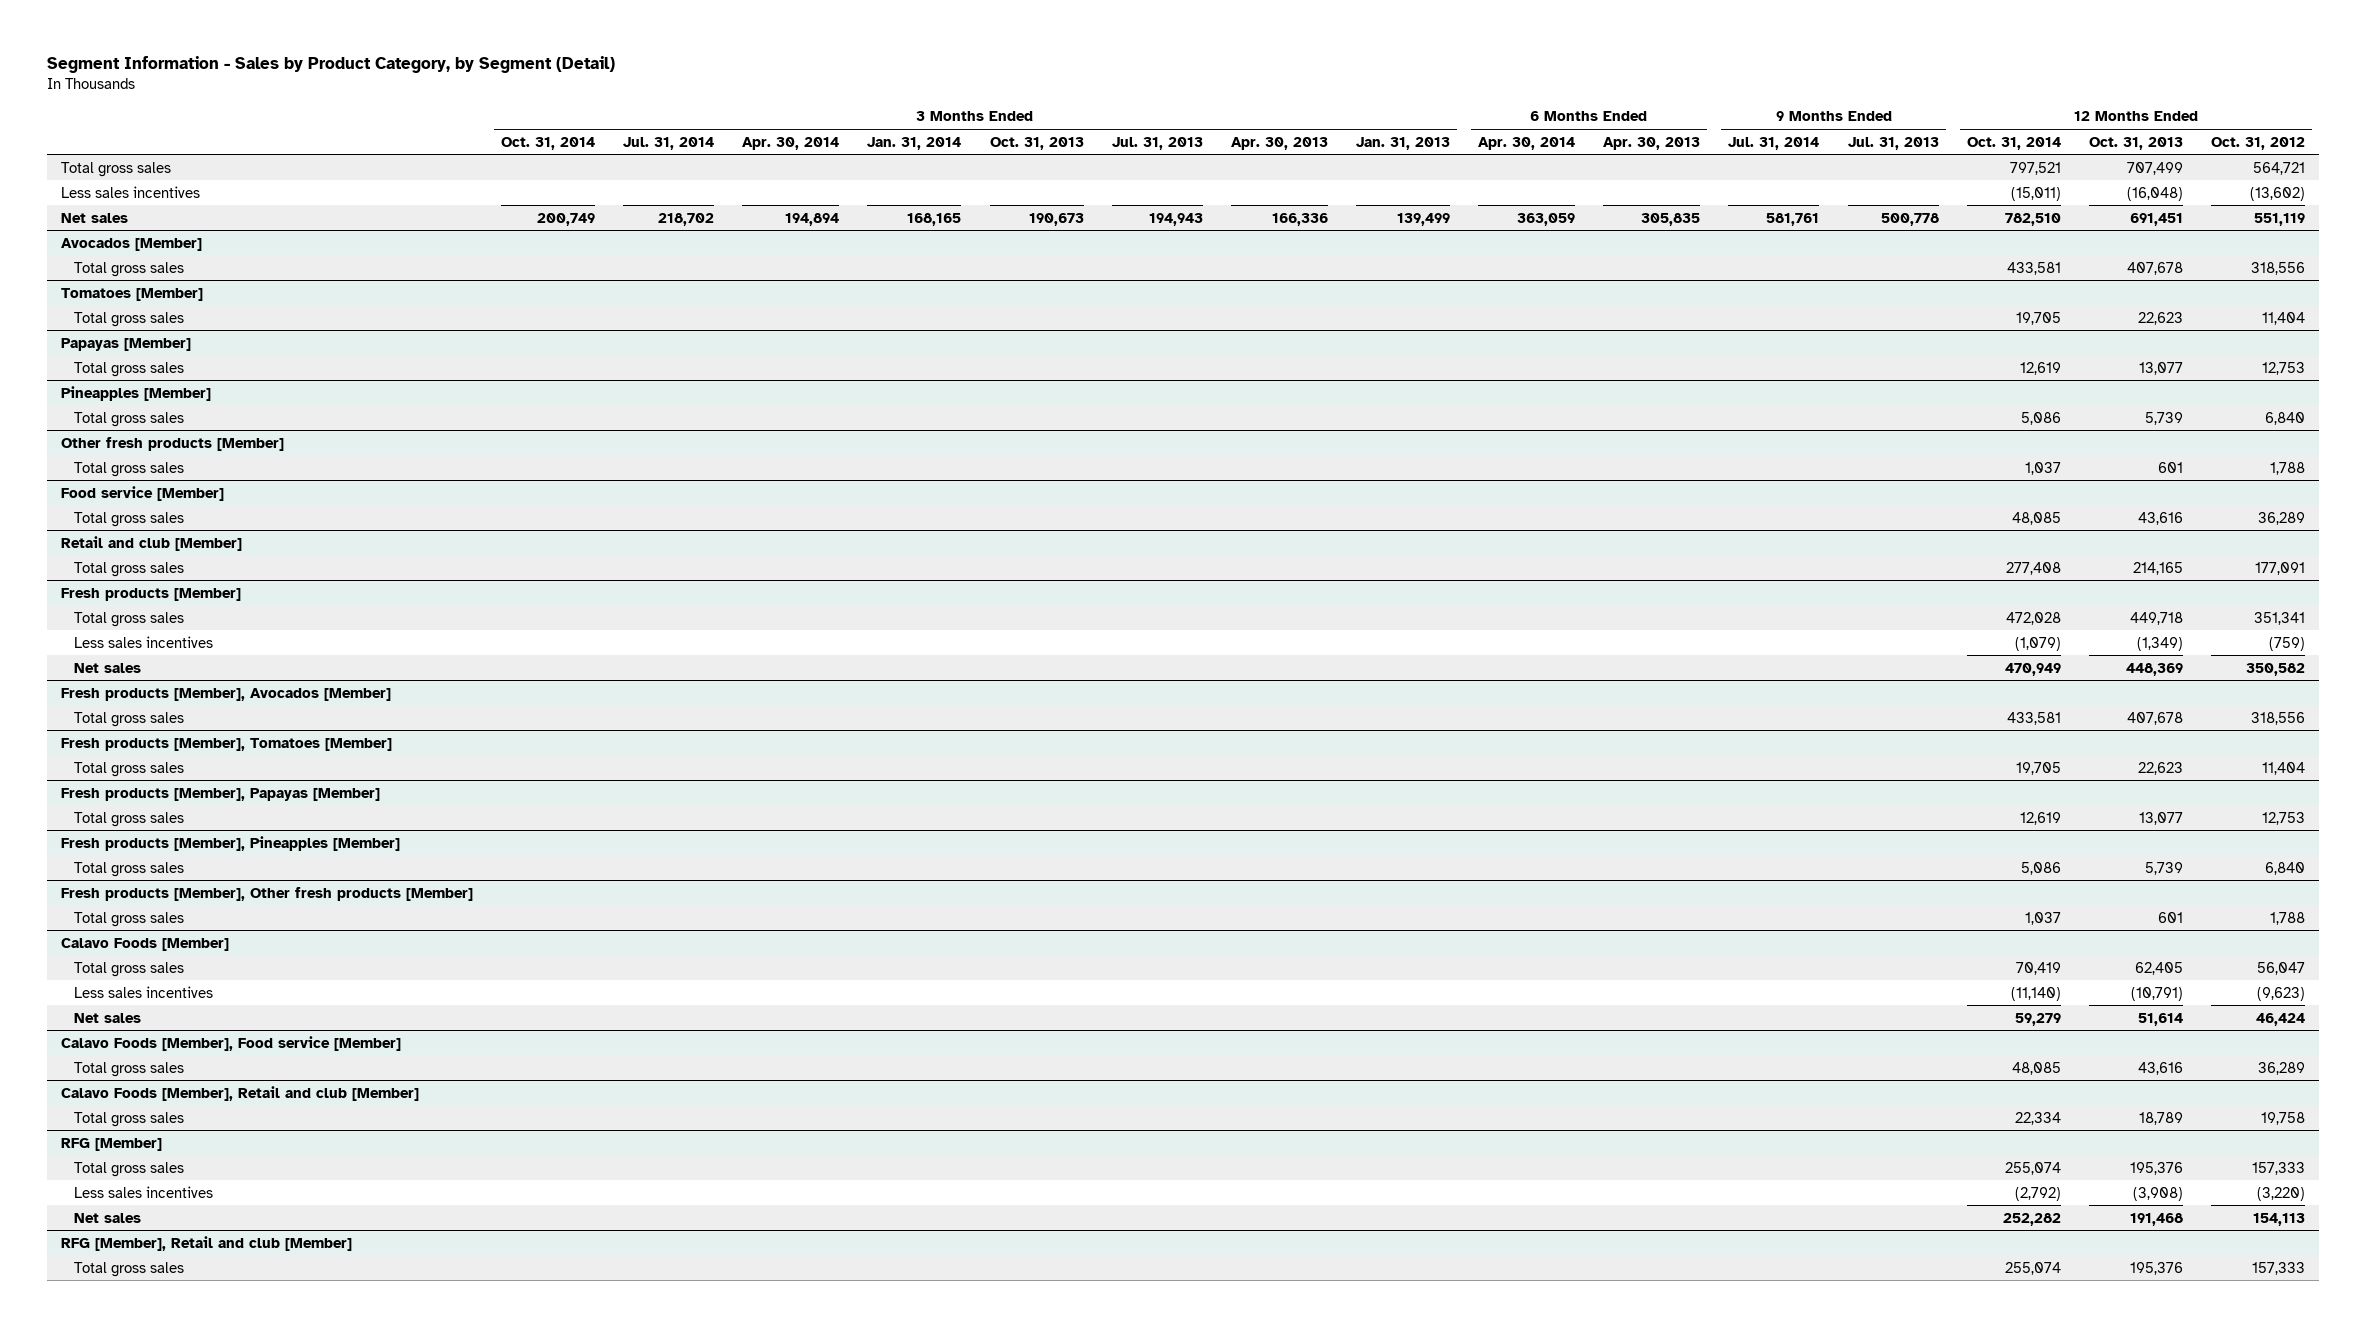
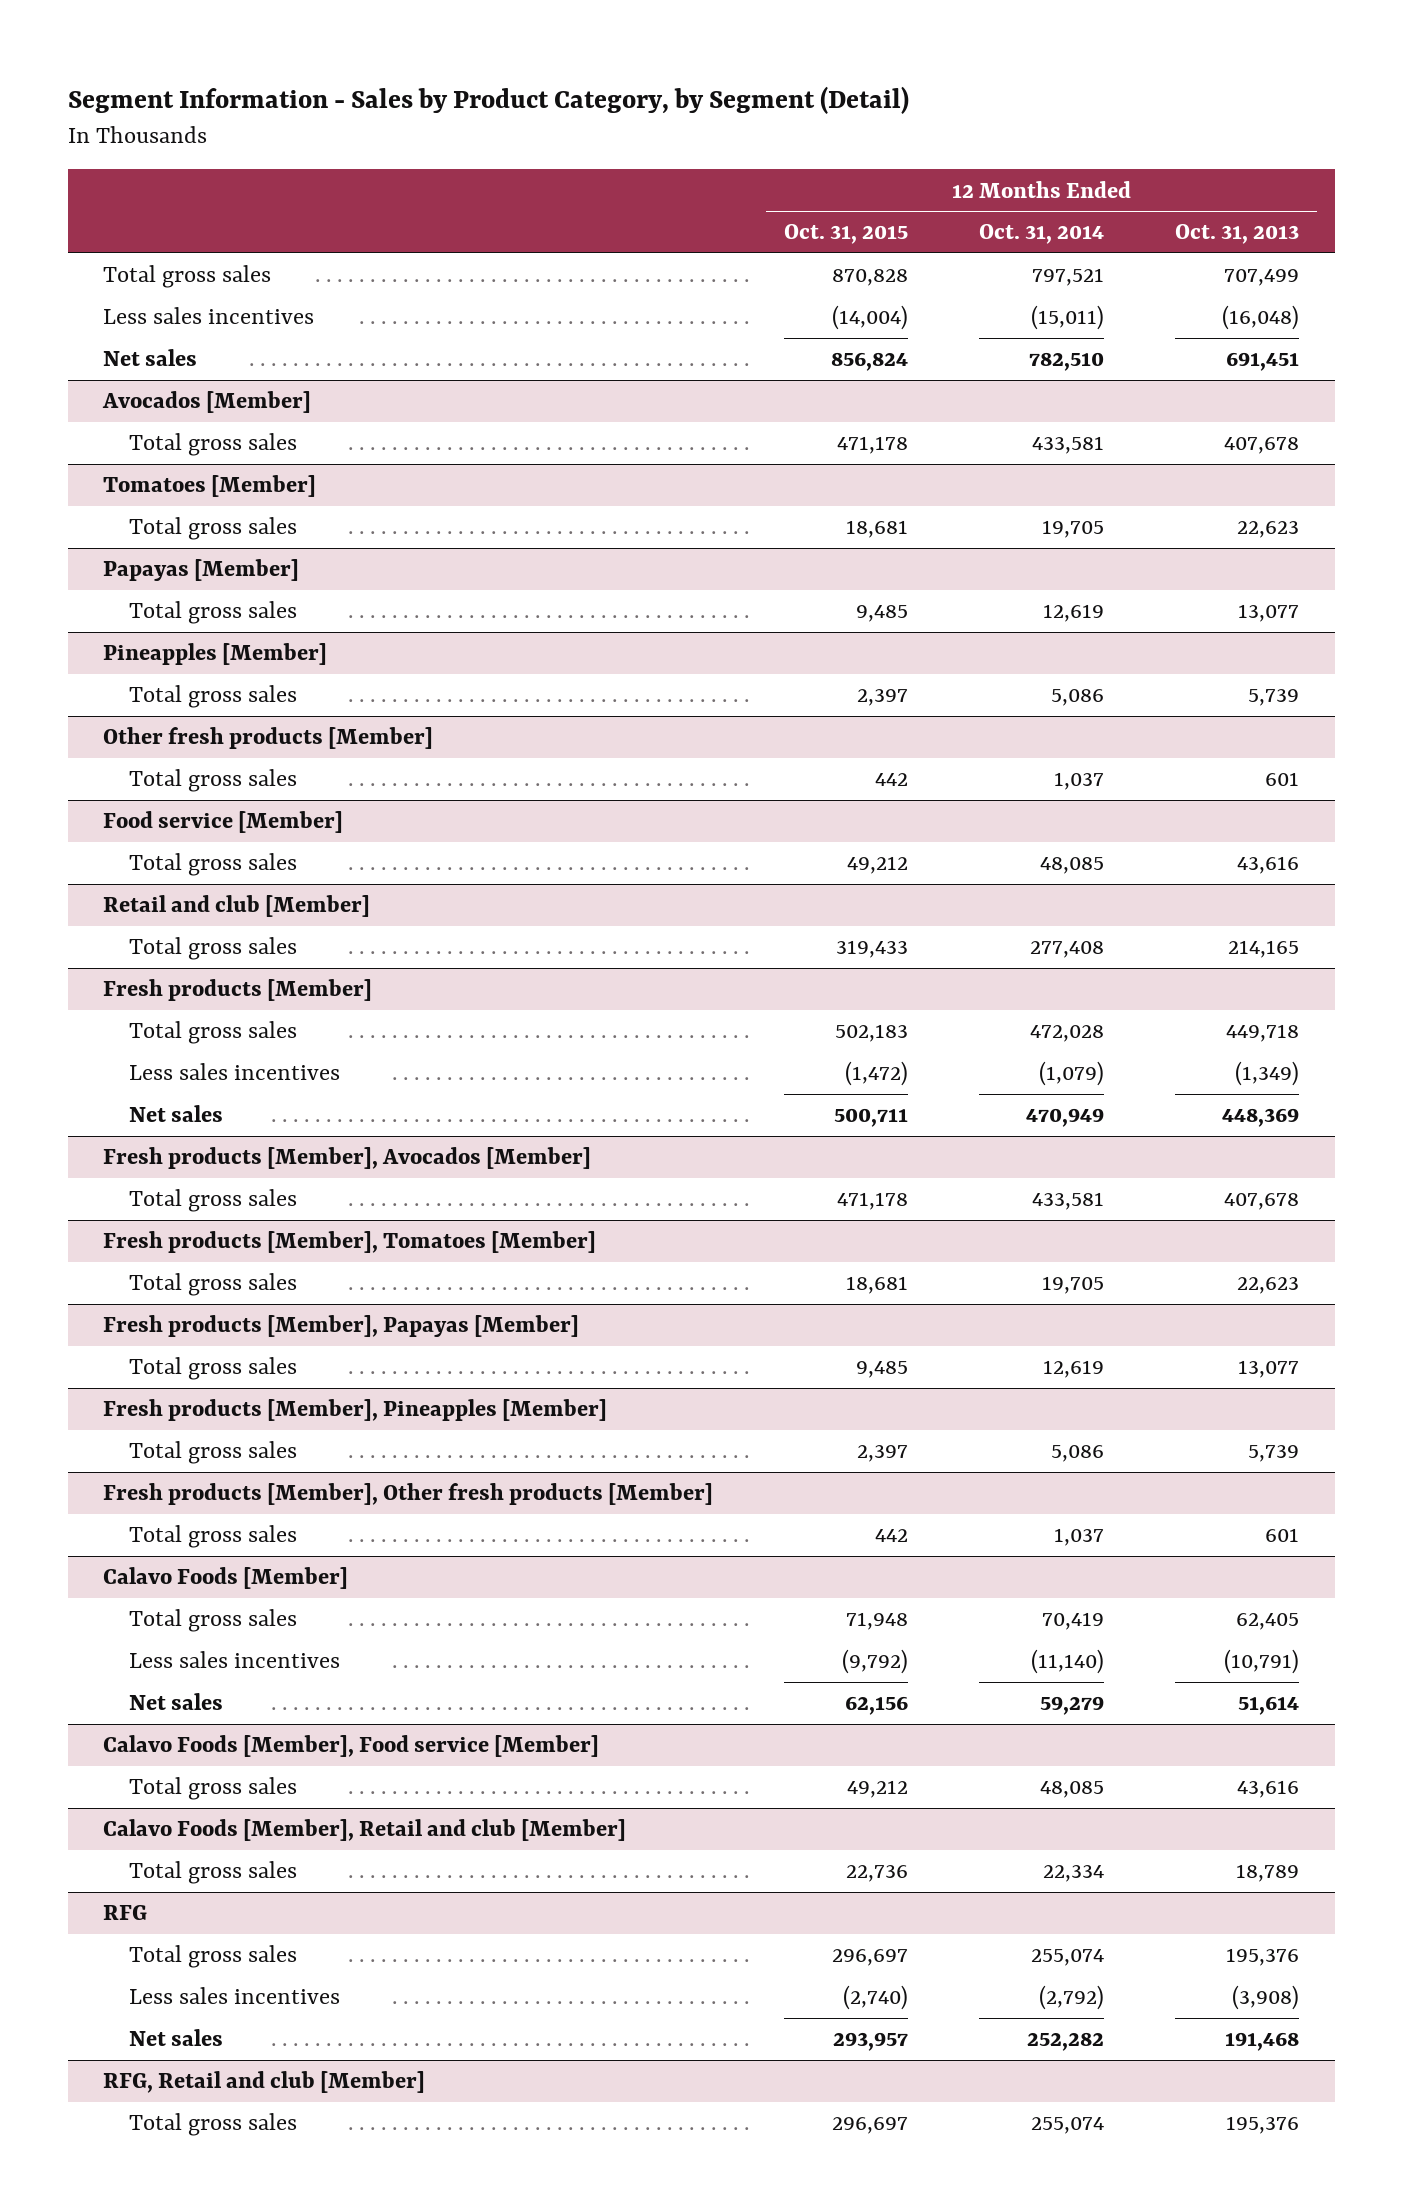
- | 3 Months Ended Oct. 31, 2014 | 3 Months Ended Jul. 31, 2014 | 3 Months Ended Apr. 30, 2014 | 3 Months Ended Jan. 31, 2014 | 3 Months Ended Oct. 31, 2013 | 3 Months Ended Jul. 31, 2013 | 3 Months Ended Apr. 30, 2013 | 3 Months Ended Jan. 31, 2013 | 6 Months Ended Apr. 30, 2014 | 6 Months Ended Apr. 30, 2013 | 9 Months Ended Jul. 31, 2014 | 9 Months Ended Jul. 31, 2013 | 12 Months Ended Oct. 31, 2014 | 12 Months Ended Oct. 31, 2013 | 12 Months Ended Oct. 31, 2012
+ | 12 Months Ended Oct. 31, 2015 | 12 Months Ended Oct. 31, 2014 | 12 Months Ended Oct. 31, 2013
- RFG [Member]
+ RFG
- RFG [Member], Retail and club [Member]
+ RFG, Retail and club [Member]

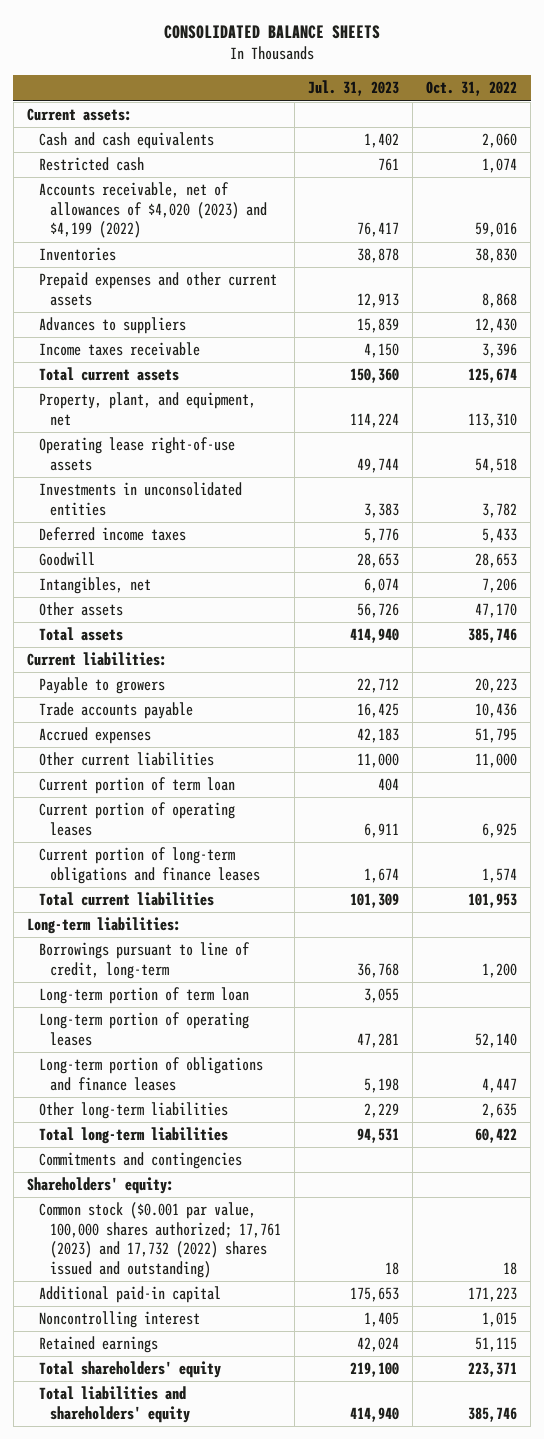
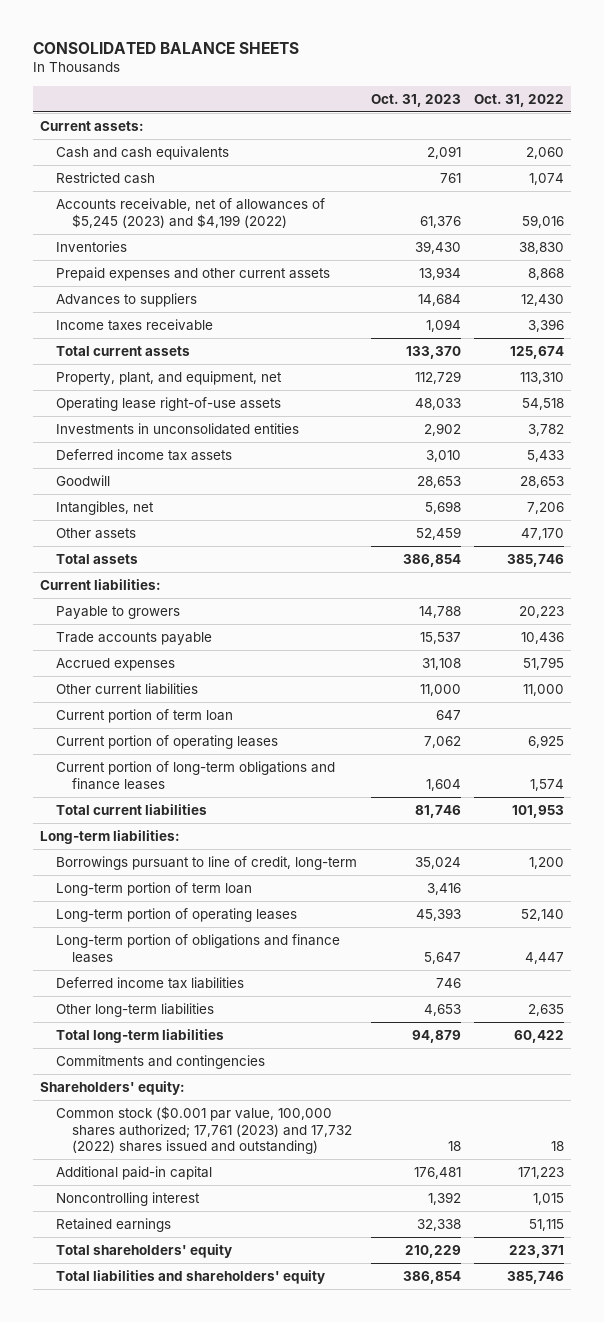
- | Jul. 31, 2023 | Oct. 31, 2022
+ | Oct. 31, 2023 | Oct. 31, 2022
- Accounts receivable, net of allowances of $4,020 (2023) and $4,199 (2022) | 76,417 | 59,016
+ Accounts receivable, net of allowances of $5,245 (2023) and $4,199 (2022) | 61,376 | 59,016
- Deferred income taxes | 5,776 | 5,433
+ Deferred income tax assets | 3,010 | 5,433
+ Deferred income tax liabilities | 746 |

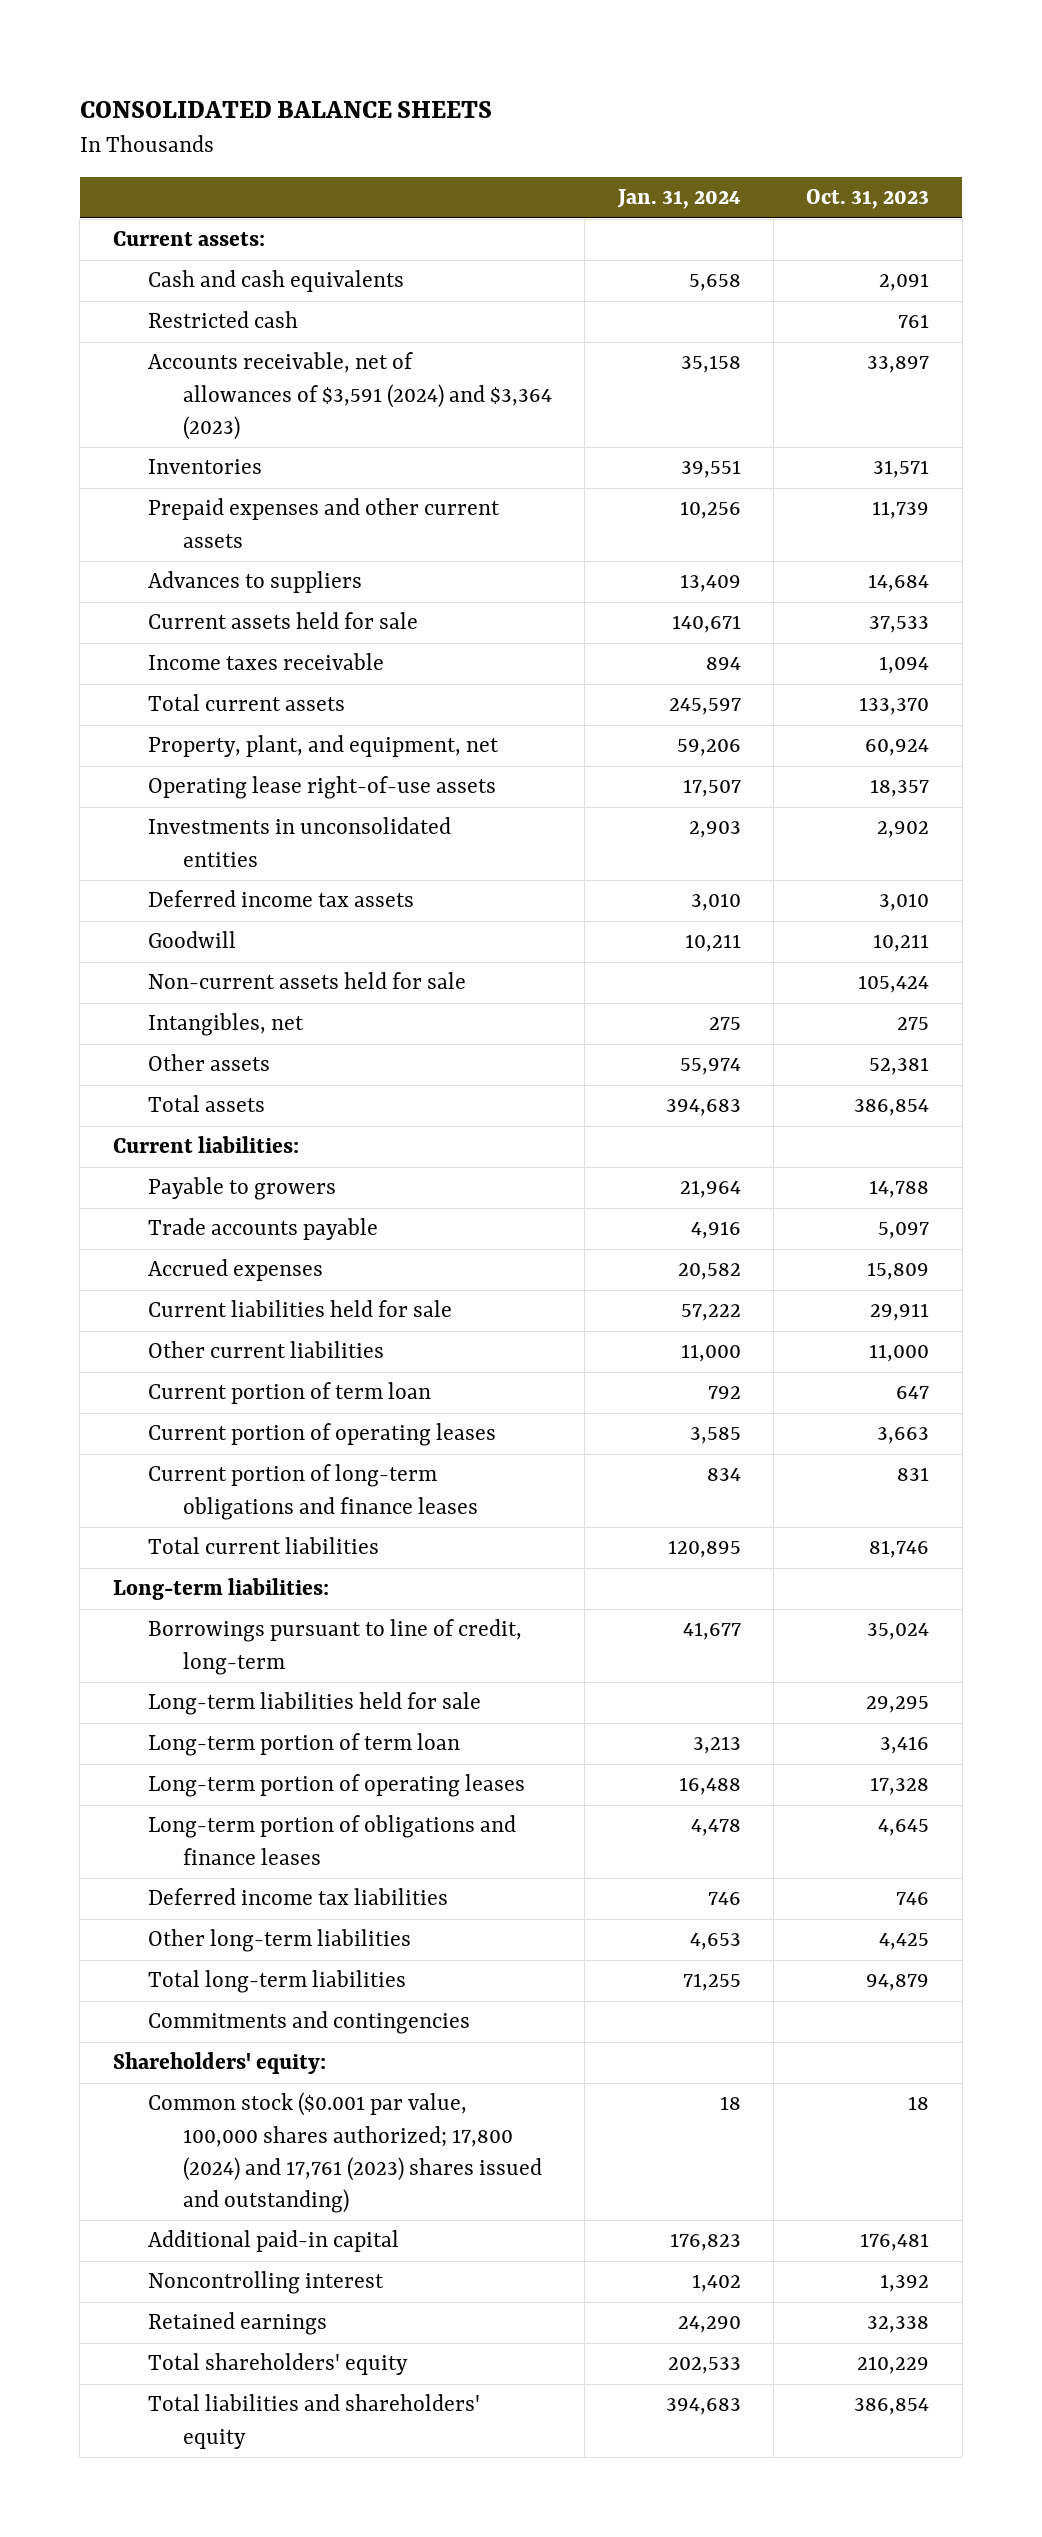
- | Oct. 31, 2023 | Oct. 31, 2022
+ | Jan. 31, 2024 | Oct. 31, 2023
- Accounts receivable, net of allowances of $5,245 (2023) and $4,199 (2022) | 61,376 | 59,016
- Inventories | 39,430 | 38,830
- Prepaid expenses and other current assets | 13,934 | 8,868
+ Accounts receivable, net of allowances of $3,591 (2024) and $3,364 (2023) | 35,158 | 33,897
+ Inventories | 39,551 | 31,571
+ Prepaid expenses and other current assets | 10,256 | 11,739
+ Current assets held for sale | 140,671 | 37,533
- Property, plant, and equipment, net | 112,729 | 113,310
- Operating lease right-of-use assets | 48,033 | 54,518
+ Property, plant, and equipment, net | 59,206 | 60,924
+ Operating lease right-of-use assets | 17,507 | 18,357
- Goodwill | 28,653 | 28,653
- Intangibles, net | 5,698 | 7,206
- Other assets | 52,459 | 47,170
+ Goodwill | 10,211 | 10,211
+ Non-current assets held for sale | | 105,424
+ Intangibles, net | 275 | 275
+ Other assets | 55,974 | 52,381
- Trade accounts payable | 15,537 | 10,436
- Accrued expenses | 31,108 | 51,795
+ Trade accounts payable | 4,916 | 5,097
+ Accrued expenses | 20,582 | 15,809
+ Current liabilities held for sale | 57,222 | 29,911
- Current portion of operating leases | 7,062 | 6,925
- Current portion of long-term obligations and finance leases | 1,604 | 1,574
+ Current portion of operating leases | 3,585 | 3,663
+ Current portion of long-term obligations and finance leases | 834 | 831
+ Long-term liabilities held for sale | | 29,295
- Long-term portion of operating leases | 45,393 | 52,140
- Long-term portion of obligations and finance leases | 5,647 | 4,447
+ Long-term portion of operating leases | 16,488 | 17,328
+ Long-term portion of obligations and finance leases | 4,478 | 4,645
- Other long-term liabilities | 4,653 | 2,635
+ Other long-term liabilities | 4,653 | 4,425
- Common stock ($0.001 par value, 100,000 shares authorized; 17,761 (2023) and 17,732 (2022) shares issued and outstanding) | 18 | 18
+ Common stock ($0.001 par value, 100,000 shares authorized; 17,800 (2024) and 17,761 (2023) shares issued and outstanding) | 18 | 18

